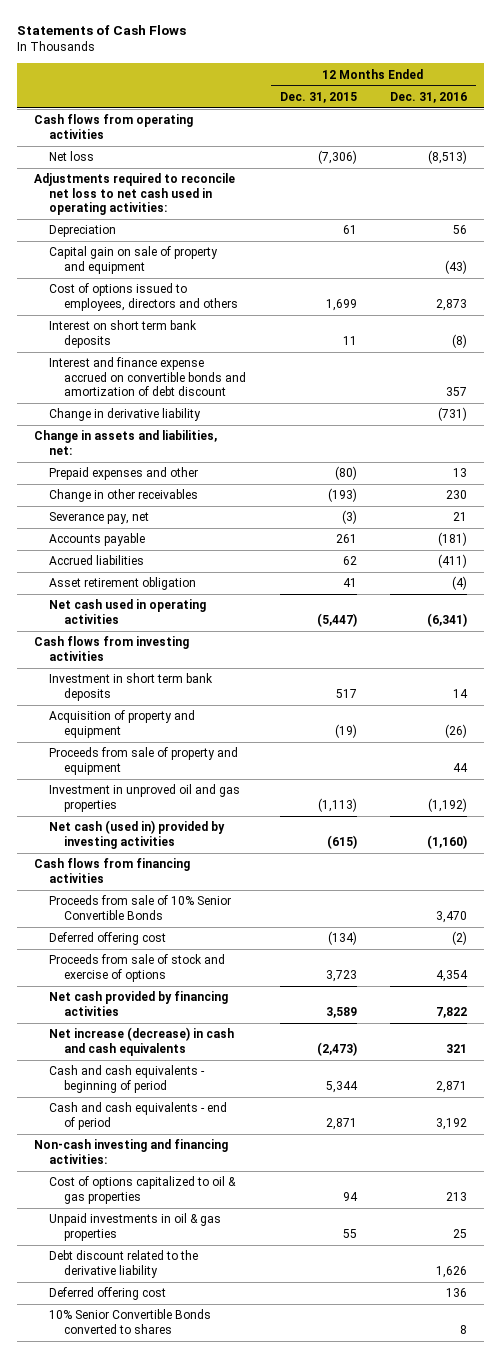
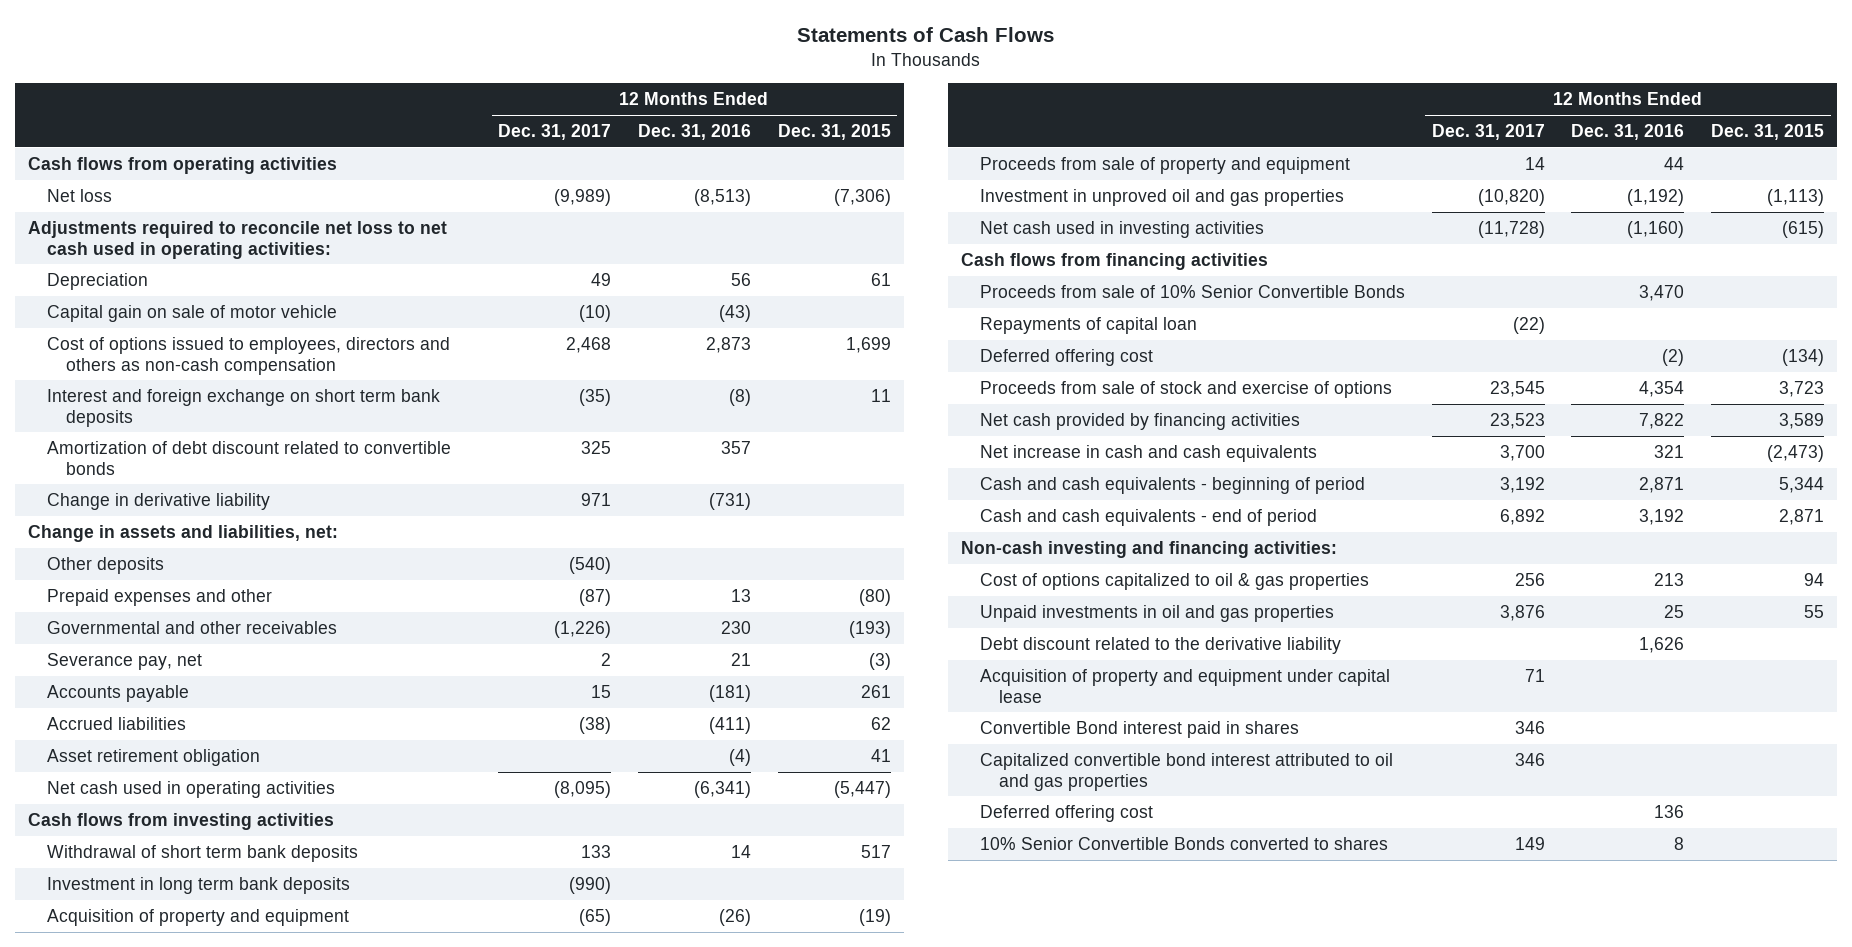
- | 12 Months Ended Dec. 31, 2015 | 12 Months Ended Dec. 31, 2016
+ | 12 Months Ended Dec. 31, 2017 | 12 Months Ended Dec. 31, 2016 | 12 Months Ended Dec. 31, 2015
- Capital gain on sale of property and equipment | | (43)
- Cost of options issued to employees, directors and others | 1,699 | 2,873
- Interest on short term bank deposits | 11 | (8)
- Interest and finance expense accrued on convertible bonds and amortization of debt discount | | 357
+ Capital gain on sale of motor vehicle | (10) | (43) |
+ Cost of options issued to employees, directors and others as non-cash compensation | 2,468 | 2,873 | 1,699
+ Interest and foreign exchange on short term bank deposits | (35) | (8) | 11
+ Amortization of debt discount related to convertible bonds | 325 | 357 |
+ Other deposits | (540) | |
- Change in other receivables | (193) | 230
+ Governmental and other receivables | (1,226) | 230 | (193)
- Investment in short term bank deposits | 517 | 14
+ Withdrawal of short term bank deposits | 133 | 14 | 517
+ Investment in long term bank deposits | (990) | |
- Net cash (used in) provided by investing activities | (615) | (1,160)
+ Net cash used in investing activities | (11,728) | (1,160) | (615)
+ Repayments of capital loan | (22) | |
- Net increase (decrease) in cash and cash equivalents | (2,473) | 321
+ Net increase in cash and cash equivalents | 3,700 | 321 | (2,473)
- Unpaid investments in oil & gas properties | 55 | 25
+ Unpaid investments in oil and gas properties | 3,876 | 25 | 55
+ Acquisition of property and equipment under capital lease | 71 | |
+ Convertible Bond interest paid in shares | 346 | |
+ Capitalized convertible bond interest attributed to oil and gas properties | 346 | |

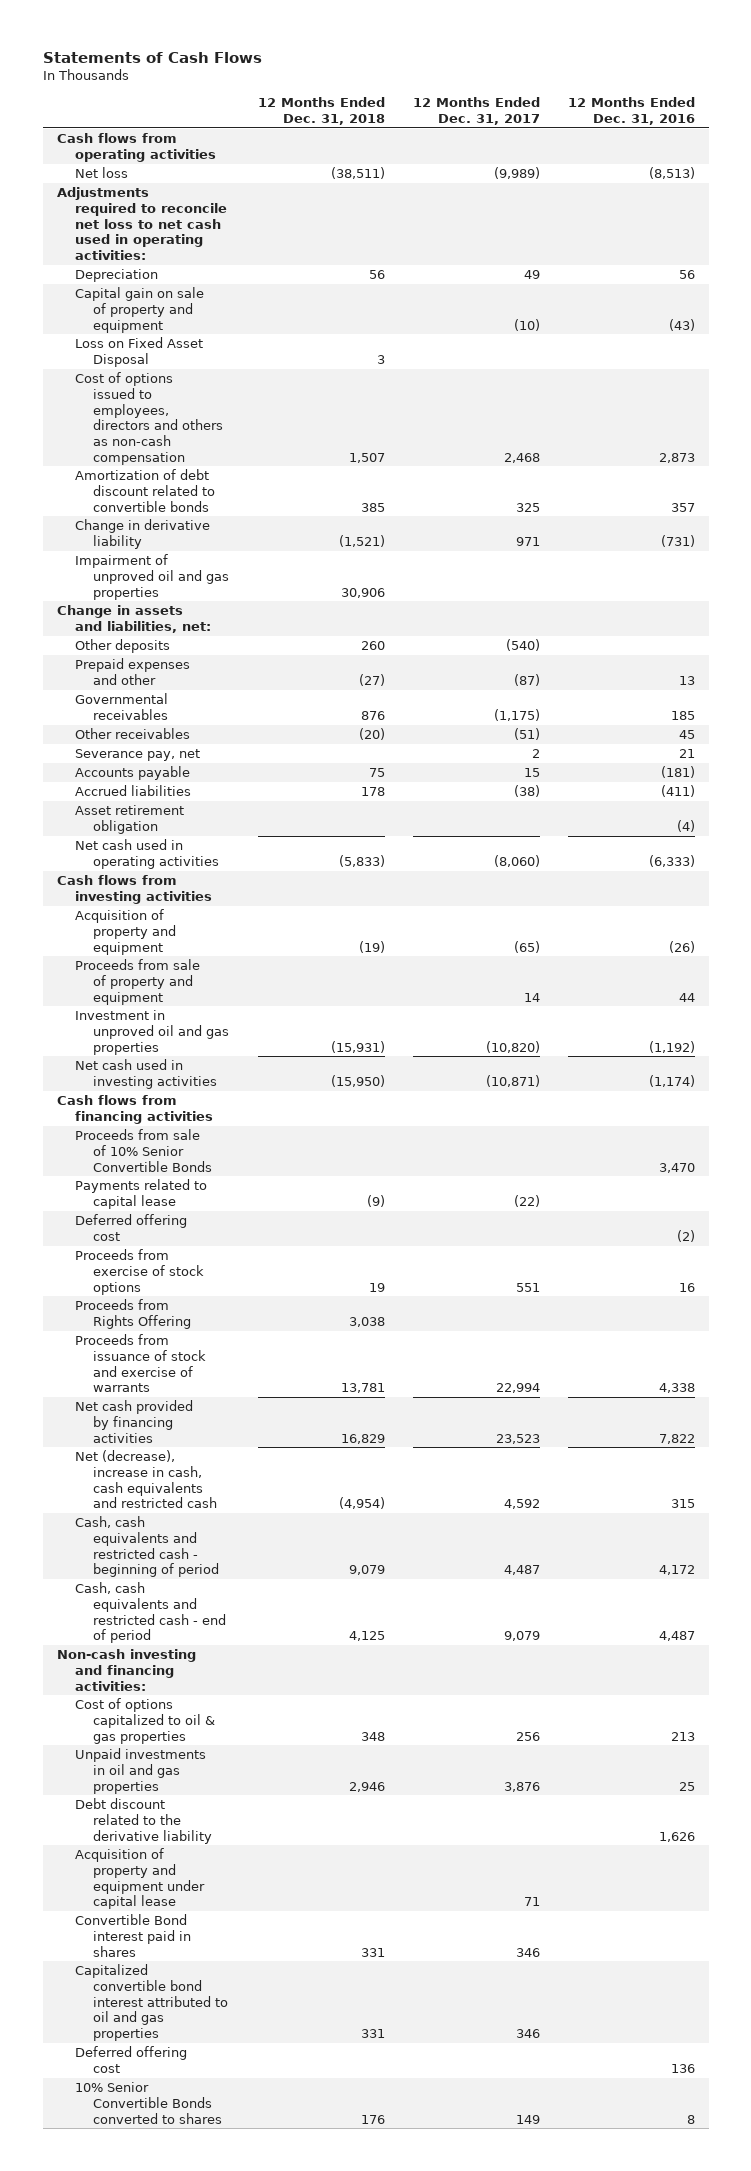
- | 12 Months Ended Dec. 31, 2017 | 12 Months Ended Dec. 31, 2016 | 12 Months Ended Dec. 31, 2015
+ | 12 Months Ended Dec. 31, 2018 | 12 Months Ended Dec. 31, 2017 | 12 Months Ended Dec. 31, 2016
- Capital gain on sale of motor vehicle | (10) | (43) |
+ Capital gain on sale of property and equipment | | (10) | (43)
+ Loss on Fixed Asset Disposal | 3 | |
- Interest and foreign exchange on short term bank deposits | (35) | (8) | 11
+ Impairment of unproved oil and gas properties | 30,906 | |
- Governmental and other receivables | (1,226) | 230 | (193)
+ Governmental receivables | 876 | (1,175) | 185
+ Other receivables | (20) | (51) | 45
- Net cash used in operating activities | (8,095) | (6,341) | (5,447)
+ Net cash used in operating activities | (5,833) | (8,060) | (6,333)
- Withdrawal of short term bank deposits | 133 | 14 | 517
- Investment in long term bank deposits | (990) | |
- Net cash used in investing activities | (11,728) | (1,160) | (615)
+ Net cash used in investing activities | (15,950) | (10,871) | (1,174)
- Repayments of capital loan | (22) | |
+ Payments related to capital lease | (9) | (22) |
- Proceeds from sale of stock and exercise of options | 23,545 | 4,354 | 3,723
+ Proceeds from exercise of stock options | 19 | 551 | 16
+ Proceeds from Rights Offering | 3,038 | |
+ Proceeds from issuance of stock and exercise of warrants | 13,781 | 22,994 | 4,338
- Net increase in cash and cash equivalents | 3,700 | 321 | (2,473)
- Cash and cash equivalents - beginning of period | 3,192 | 2,871 | 5,344
- Cash and cash equivalents - end of period | 6,892 | 3,192 | 2,871
+ Net (decrease), increase in cash, cash equivalents and restricted cash | (4,954) | 4,592 | 315
+ Cash, cash equivalents and restricted cash - beginning of period | 9,079 | 4,487 | 4,172
+ Cash, cash equivalents and restricted cash - end of period | 4,125 | 9,079 | 4,487

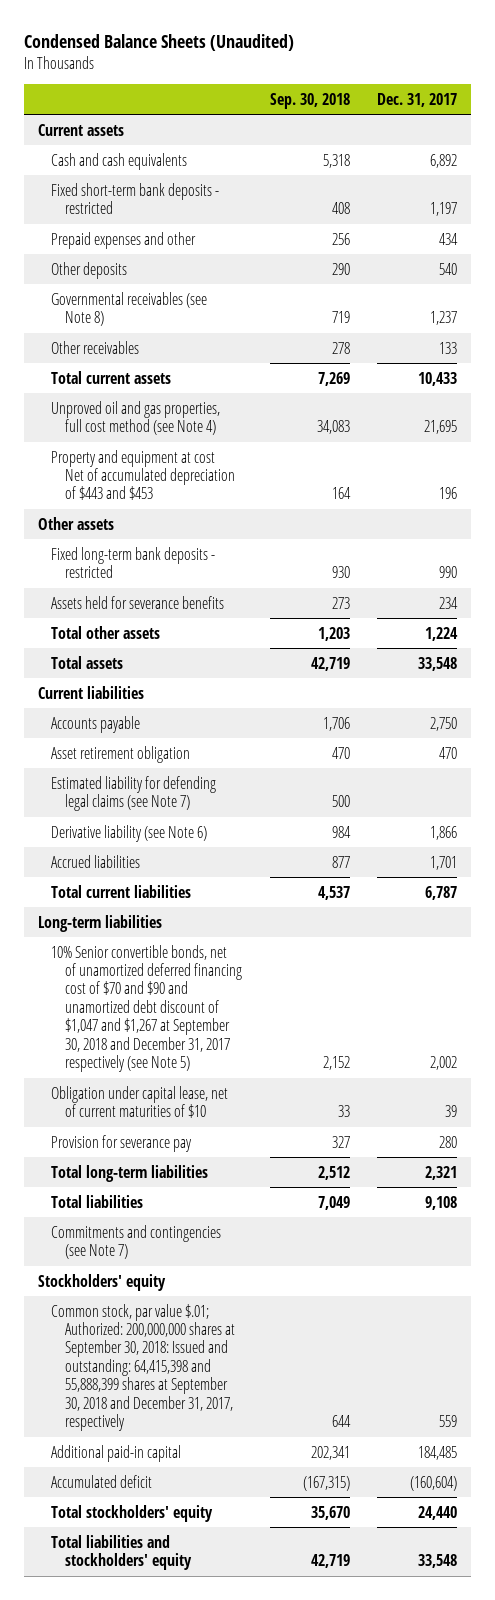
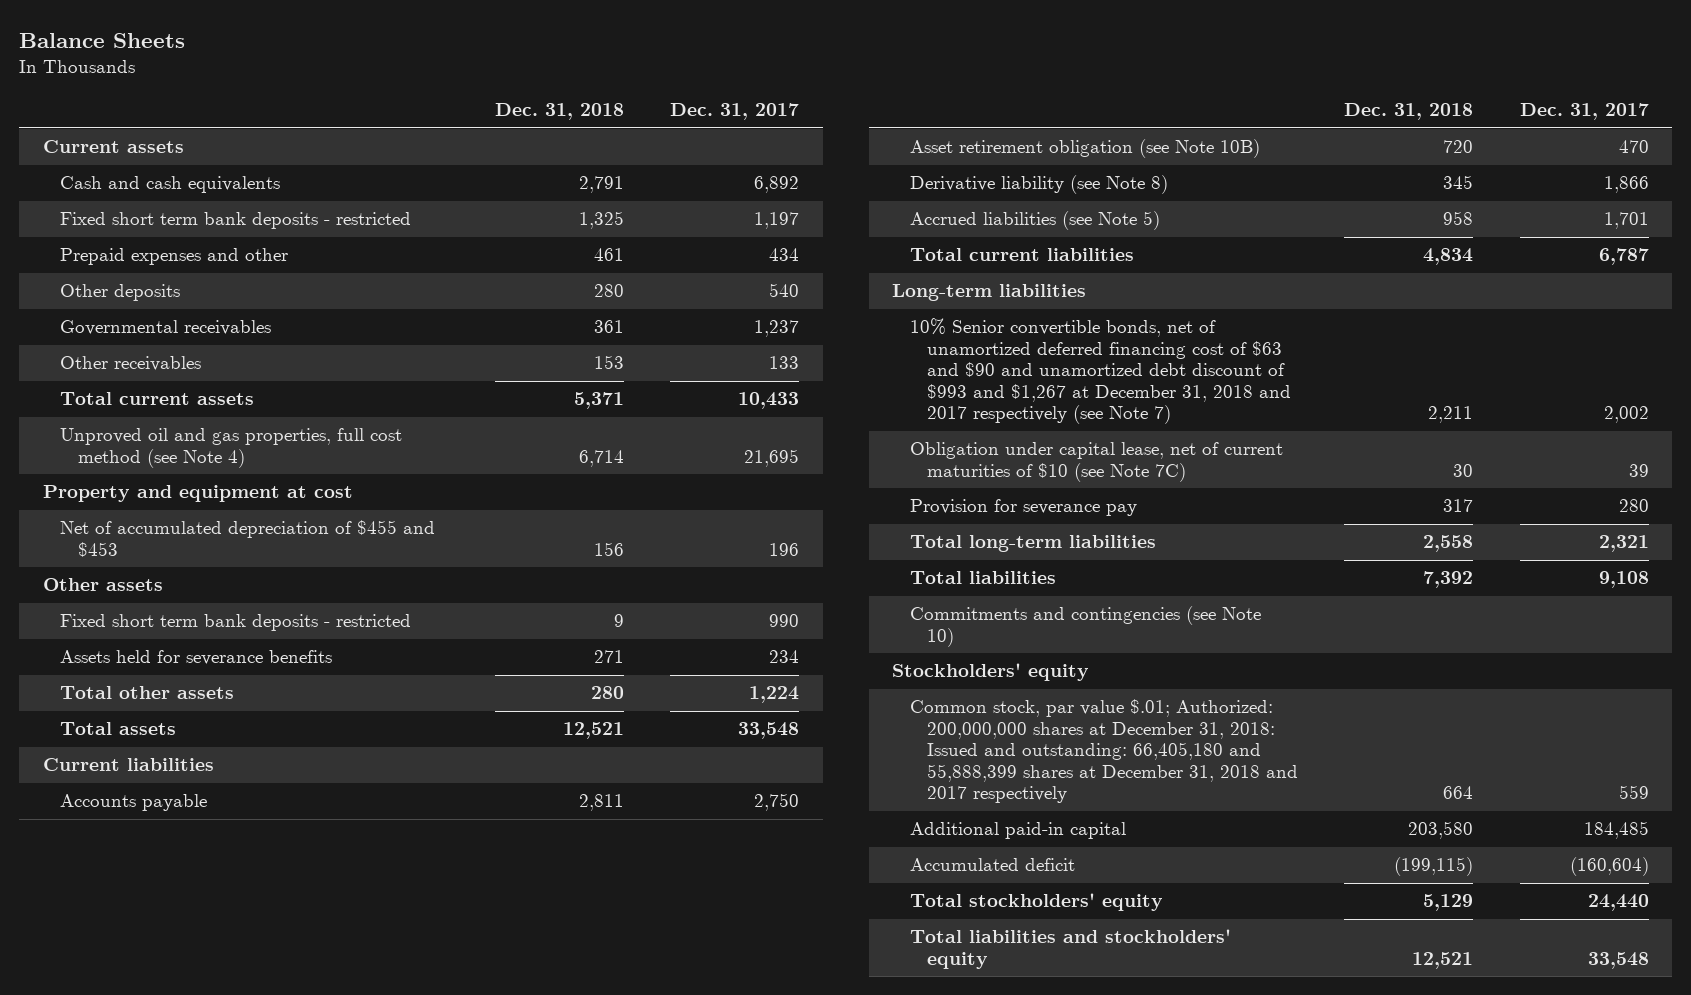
- Condensed Balance Sheets (Unaudited)
+ Balance Sheets
- | Sep. 30, 2018 | Dec. 31, 2017
+ | Dec. 31, 2018 | Dec. 31, 2017
- Fixed short-term bank deposits - restricted | 408 | 1,197
+ Fixed short term bank deposits - restricted | 1,325 | 1,197
- Governmental receivables (see Note 8) | 719 | 1,237
+ Governmental receivables | 361 | 1,237
- Property and equipment at cost Net of accumulated depreciation of $443 and $453 | 164 | 196
+ Property and equipment at cost
+ Net of accumulated depreciation of $455 and $453 | 156 | 196
- Fixed long-term bank deposits - restricted | 930 | 990
+ Fixed short term bank deposits - restricted | 9 | 990
- Asset retirement obligation | 470 | 470
- Estimated liability for defending legal claims (see Note 7) | 500 |
- Derivative liability (see Note 6) | 984 | 1,866
- Accrued liabilities | 877 | 1,701
+ Asset retirement obligation (see Note 10B) | 720 | 470
+ Derivative liability (see Note 8) | 345 | 1,866
+ Accrued liabilities (see Note 5) | 958 | 1,701
- 10% Senior convertible bonds, net of unamortized deferred financing cost of $70 and $90 and unamortized debt discount of $1,047 and $1,267 at September 30, 2018 and December 31, 2017 respectively (see Note 5) | 2,152 | 2,002
- Obligation under capital lease, net of current maturities of $10 | 33 | 39
+ 10% Senior convertible bonds, net of unamortized deferred financing cost of $63 and $90 and unamortized debt discount of $993 and $1,267 at December 31, 2018 and 2017 respectively (see Note 7) | 2,211 | 2,002
+ Obligation under capital lease, net of current maturities of $10 (see Note 7C) | 30 | 39
- Commitments and contingencies (see Note 7)
+ Commitments and contingencies (see Note 10)
- Common stock, par value $.01; Authorized: 200,000,000 shares at September 30, 2018: Issued and outstanding: 64,415,398 and 55,888,399 shares at September 30, 2018 and December 31, 2017, respectively | 644 | 559
+ Common stock, par value $.01; Authorized: 200,000,000 shares at December 31, 2018: Issued and outstanding: 66,405,180 and 55,888,399 shares at December 31, 2018 and 2017 respectively | 664 | 559

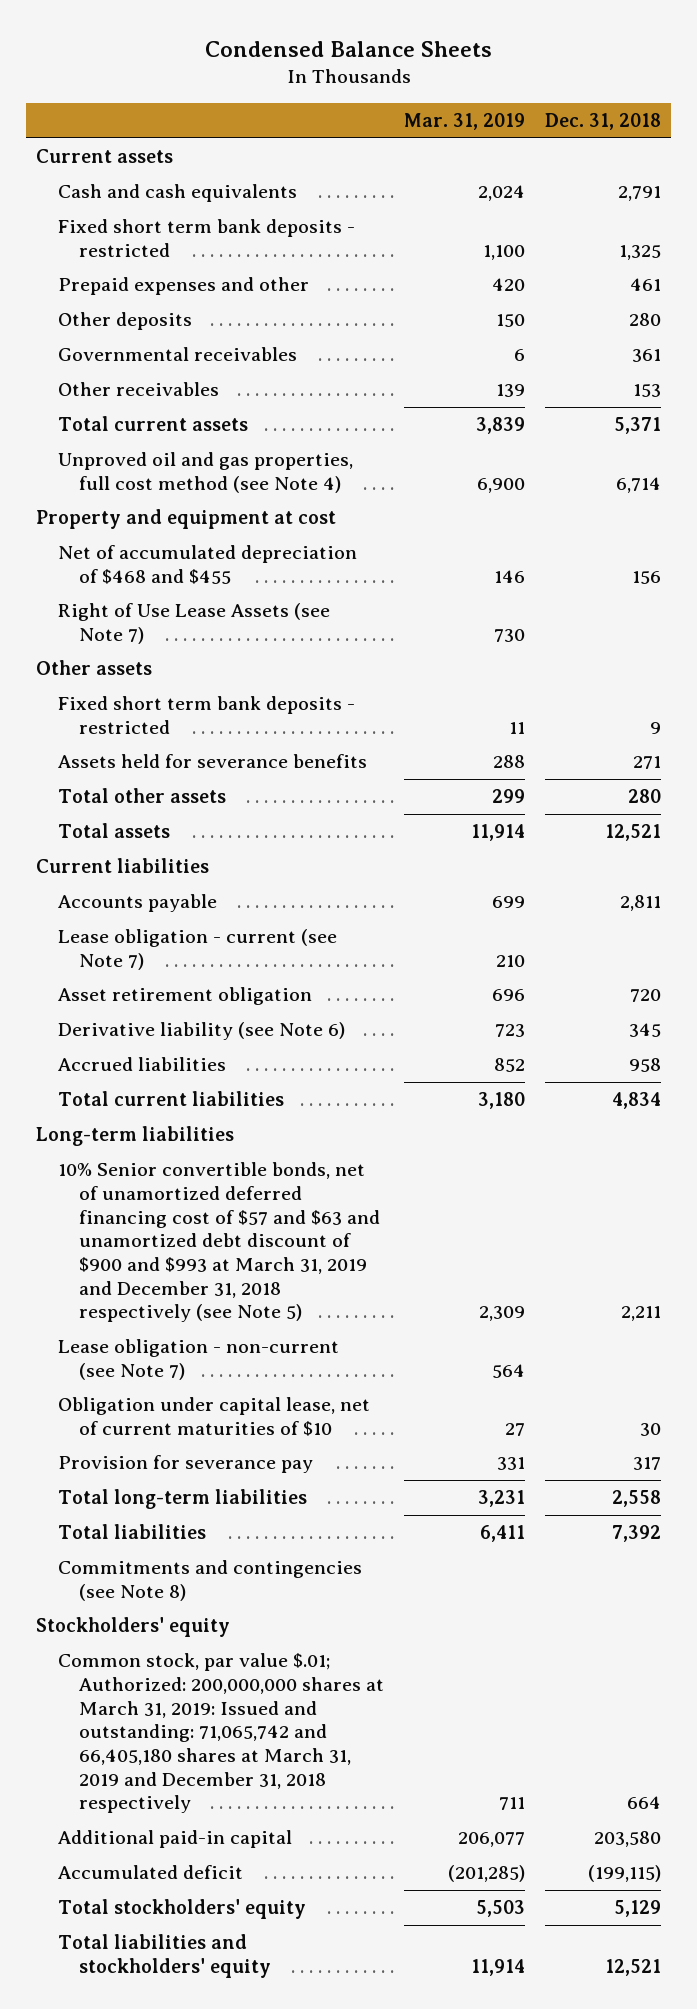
- Balance Sheets
+ Condensed Balance Sheets
- | Dec. 31, 2018 | Dec. 31, 2017
+ | Mar. 31, 2019 | Dec. 31, 2018
- Net of accumulated depreciation of $455 and $453 | 156 | 196
+ Net of accumulated depreciation of $468 and $455 | 146 | 156
+ Right of Use Lease Assets (see Note 7) | 730 |
- Asset retirement obligation (see Note 10B) | 720 | 470
- Derivative liability (see Note 8) | 345 | 1,866
- Accrued liabilities (see Note 5) | 958 | 1,701
+ Lease obligation - current (see Note 7) | 210 |
+ Asset retirement obligation | 696 | 720
+ Derivative liability (see Note 6) | 723 | 345
+ Accrued liabilities | 852 | 958
- 10% Senior convertible bonds, net of unamortized deferred financing cost of $63 and $90 and unamortized debt discount of $993 and $1,267 at December 31, 2018 and 2017 respectively (see Note 7) | 2,211 | 2,002
- Obligation under capital lease, net of current maturities of $10 (see Note 7C) | 30 | 39
+ 10% Senior convertible bonds, net of unamortized deferred financing cost of $57 and $63 and unamortized debt discount of $900 and $993 at March 31, 2019 and December 31, 2018 respectively (see Note 5) | 2,309 | 2,211
+ Lease obligation - non-current (see Note 7) | 564 |
+ Obligation under capital lease, net of current maturities of $10 | 27 | 30
- Commitments and contingencies (see Note 10)
+ Commitments and contingencies (see Note 8)
- Common stock, par value $.01; Authorized: 200,000,000 shares at December 31, 2018: Issued and outstanding: 66,405,180 and 55,888,399 shares at December 31, 2018 and 2017 respectively | 664 | 559
+ Common stock, par value $.01; Authorized: 200,000,000 shares at March 31, 2019: Issued and outstanding: 71,065,742 and 66,405,180 shares at March 31, 2019 and December 31, 2018 respectively | 711 | 664

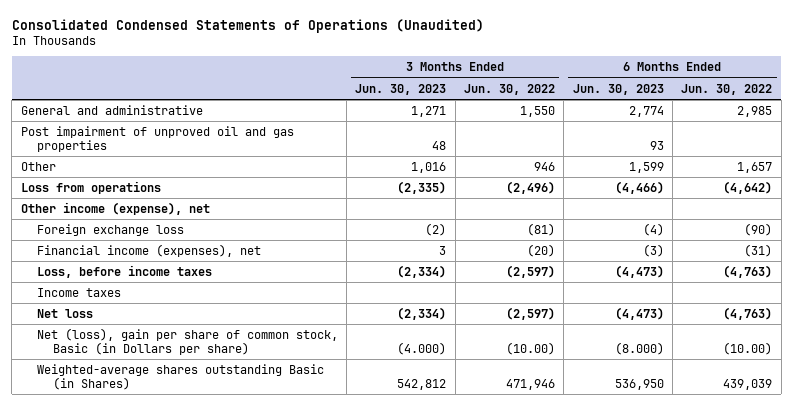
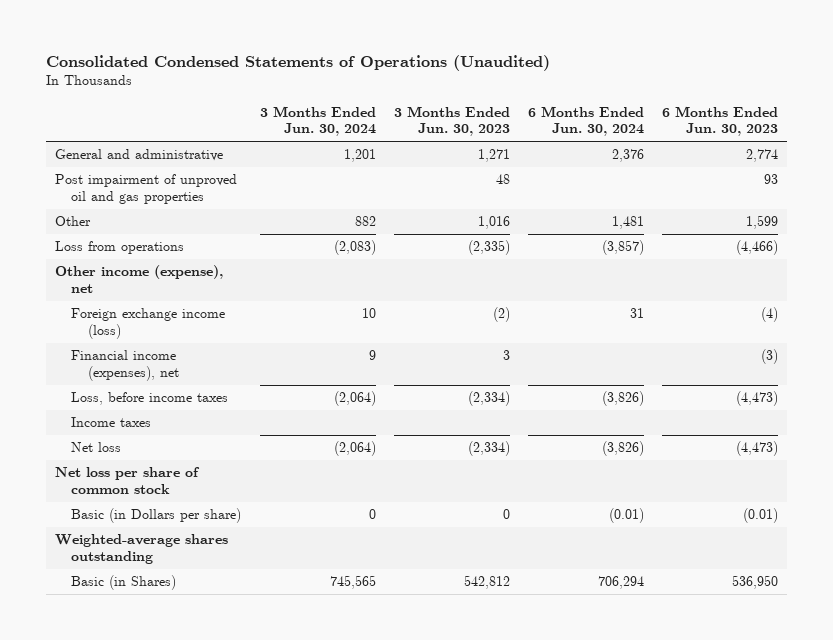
- | 3 Months Ended Jun. 30, 2023 | 3 Months Ended Jun. 30, 2022 | 6 Months Ended Jun. 30, 2023 | 6 Months Ended Jun. 30, 2022
+ | 3 Months Ended Jun. 30, 2024 | 3 Months Ended Jun. 30, 2023 | 6 Months Ended Jun. 30, 2024 | 6 Months Ended Jun. 30, 2023
- Foreign exchange loss | (2) | (81) | (4) | (90)
+ Foreign exchange income (loss) | 10 | (2) | 31 | (4)
- Net (loss), gain per share of common stock, Basic (in Dollars per share) | (4.000) | (10.00) | (8.000) | (10.00)
- Weighted-average shares outstanding Basic (in Shares) | 542,812 | 471,946 | 536,950 | 439,039
+ Net loss per share of common stock
+ Basic (in Dollars per share) | 0 | 0 | (0.01) | (0.01)
+ Weighted-average shares outstanding
+ Basic (in Shares) | 745,565 | 542,812 | 706,294 | 536,950

